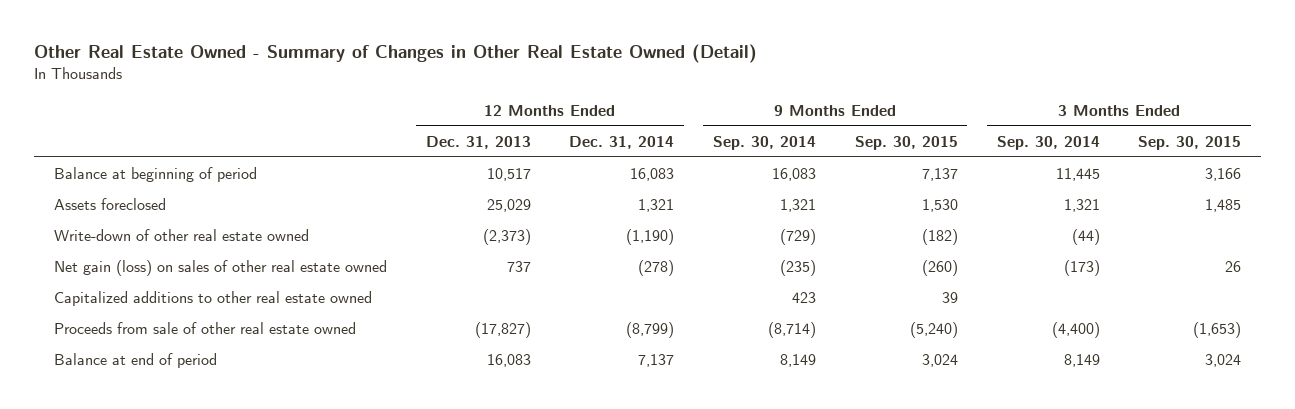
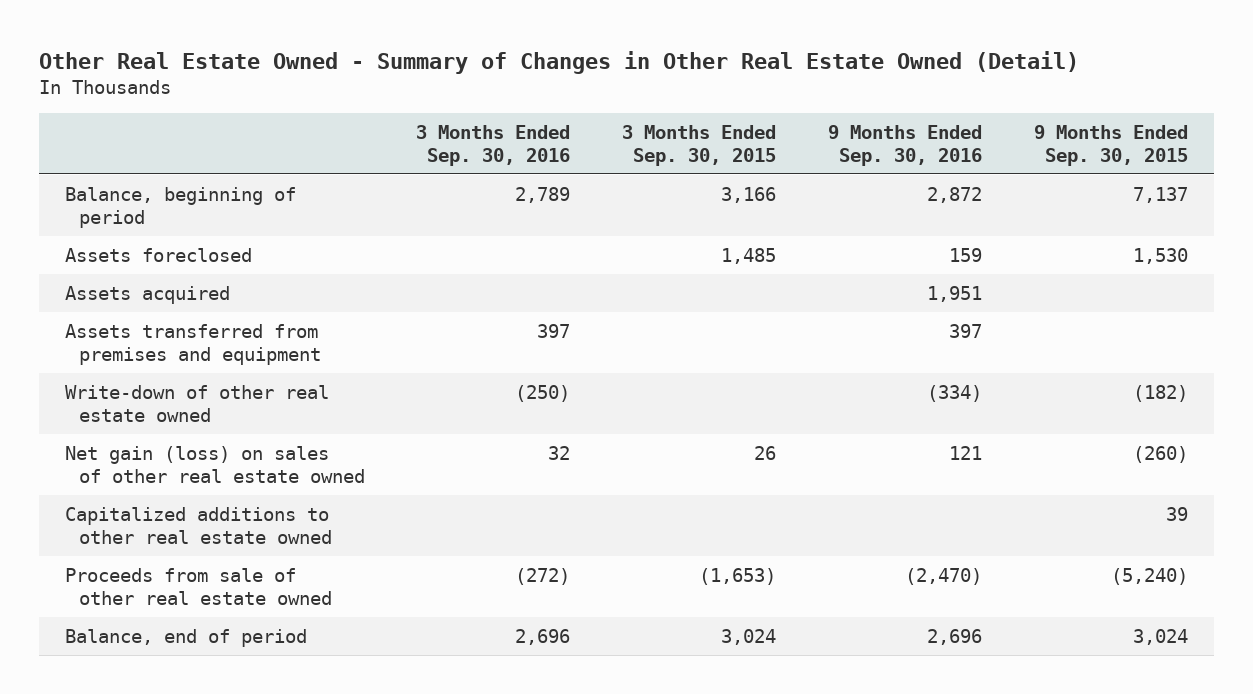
- | 12 Months Ended Dec. 31, 2013 | 12 Months Ended Dec. 31, 2014 | 9 Months Ended Sep. 30, 2014 | 9 Months Ended Sep. 30, 2015 | 3 Months Ended Sep. 30, 2014 | 3 Months Ended Sep. 30, 2015
+ | 3 Months Ended Sep. 30, 2016 | 3 Months Ended Sep. 30, 2015 | 9 Months Ended Sep. 30, 2016 | 9 Months Ended Sep. 30, 2015
- Balance at beginning of period | 10,517 | 16,083 | 16,083 | 7,137 | 11,445 | 3,166
+ Balance, beginning of period | 2,789 | 3,166 | 2,872 | 7,137
+ Assets acquired | | | 1,951 |
+ Assets transferred from premises and equipment | 397 | | 397 |
- Balance at end of period | 16,083 | 7,137 | 8,149 | 3,024 | 8,149 | 3,024
+ Balance, end of period | 2,696 | 3,024 | 2,696 | 3,024

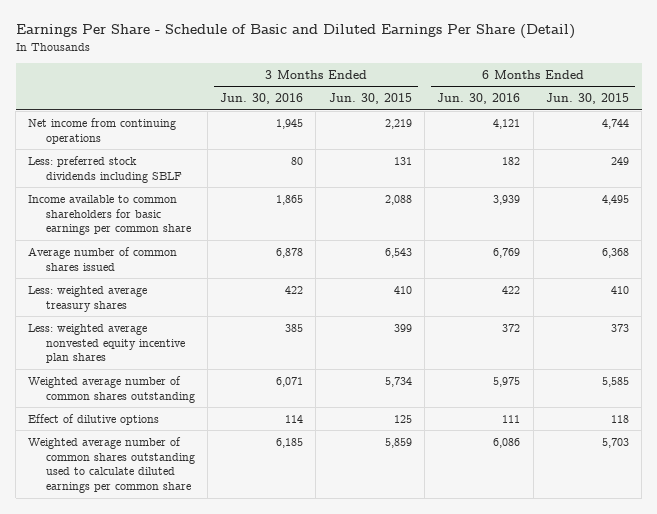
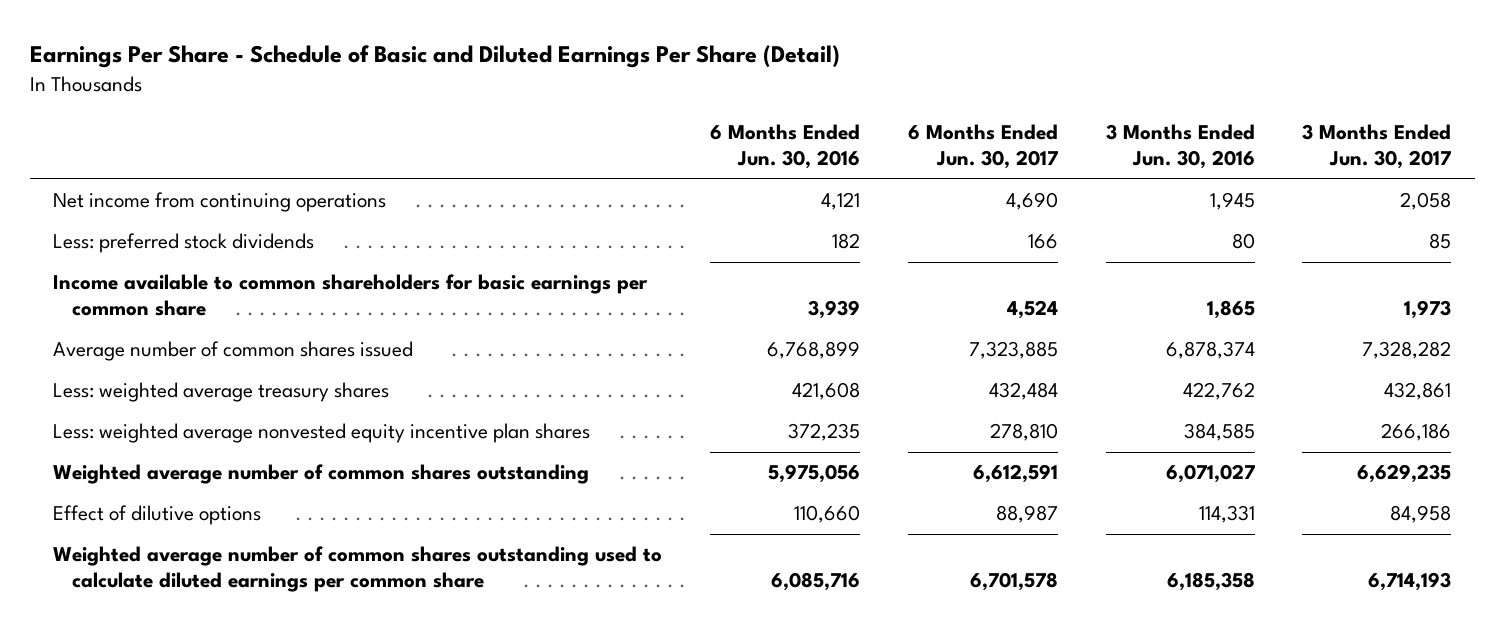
- | 3 Months Ended Jun. 30, 2016 | 3 Months Ended Jun. 30, 2015 | 6 Months Ended Jun. 30, 2016 | 6 Months Ended Jun. 30, 2015
+ | 6 Months Ended Jun. 30, 2016 | 6 Months Ended Jun. 30, 2017 | 3 Months Ended Jun. 30, 2016 | 3 Months Ended Jun. 30, 2017
- Less: preferred stock dividends including SBLF | 80 | 131 | 182 | 249
+ Less: preferred stock dividends | 182 | 166 | 80 | 85
- Average number of common shares issued | 6,878 | 6,543 | 6,769 | 6,368
- Less: weighted average treasury shares | 422 | 410 | 422 | 410
- Less: weighted average nonvested equity incentive plan shares | 385 | 399 | 372 | 373
- Weighted average number of common shares outstanding | 6,071 | 5,734 | 5,975 | 5,585
- Effect of dilutive options | 114 | 125 | 111 | 118
- Weighted average number of common shares outstanding used to calculate diluted earnings per common share | 6,185 | 5,859 | 6,086 | 5,703
+ Average number of common shares issued | 6,768,899 | 7,323,885 | 6,878,374 | 7,328,282
+ Less: weighted average treasury shares | 421,608 | 432,484 | 422,762 | 432,861
+ Less: weighted average nonvested equity incentive plan shares | 372,235 | 278,810 | 384,585 | 266,186
+ Weighted average number of common shares outstanding | 5,975,056 | 6,612,591 | 6,071,027 | 6,629,235
+ Effect of dilutive options | 110,660 | 88,987 | 114,331 | 84,958
+ Weighted average number of common shares outstanding used to calculate diluted earnings per common share | 6,085,716 | 6,701,578 | 6,185,358 | 6,714,193

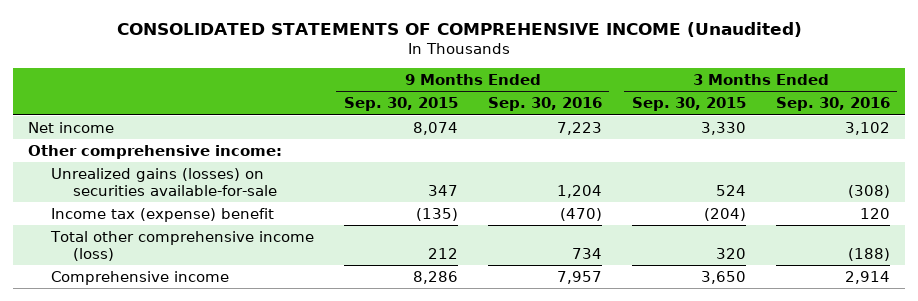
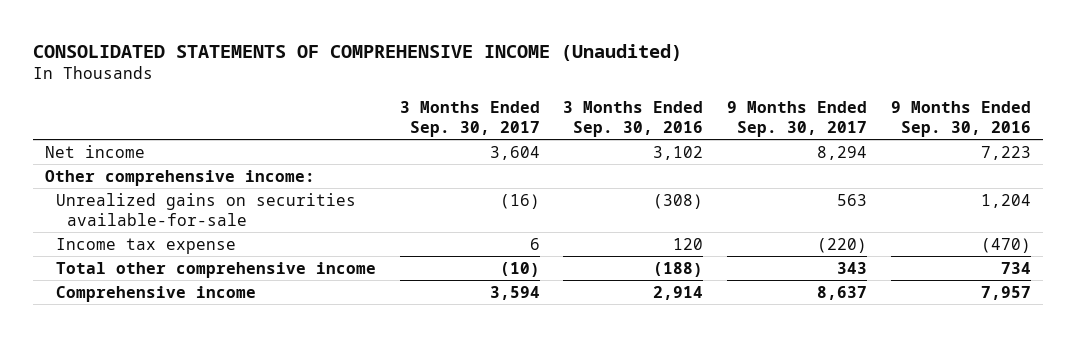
- | 9 Months Ended Sep. 30, 2015 | 9 Months Ended Sep. 30, 2016 | 3 Months Ended Sep. 30, 2015 | 3 Months Ended Sep. 30, 2016
+ | 3 Months Ended Sep. 30, 2017 | 3 Months Ended Sep. 30, 2016 | 9 Months Ended Sep. 30, 2017 | 9 Months Ended Sep. 30, 2016
- Unrealized gains (losses) on securities available-for-sale | 347 | 1,204 | 524 | (308)
- Income tax (expense) benefit | (135) | (470) | (204) | 120
- Total other comprehensive income (loss) | 212 | 734 | 320 | (188)
+ Unrealized gains on securities available-for-sale | (16) | (308) | 563 | 1,204
+ Income tax expense | 6 | 120 | (220) | (470)
+ Total other comprehensive income | (10) | (188) | 343 | 734

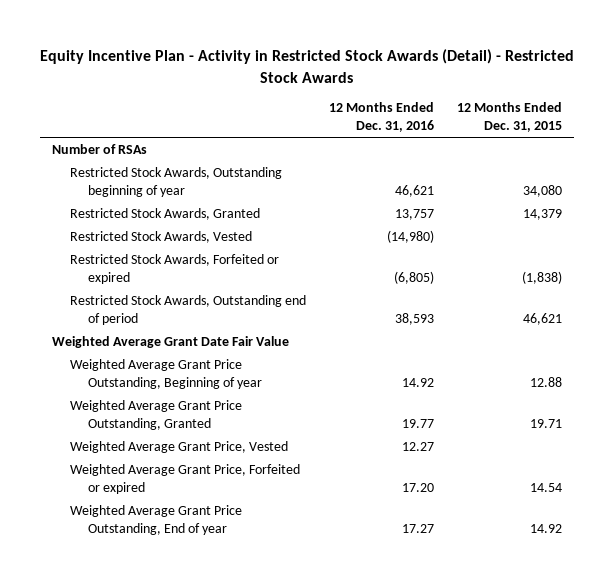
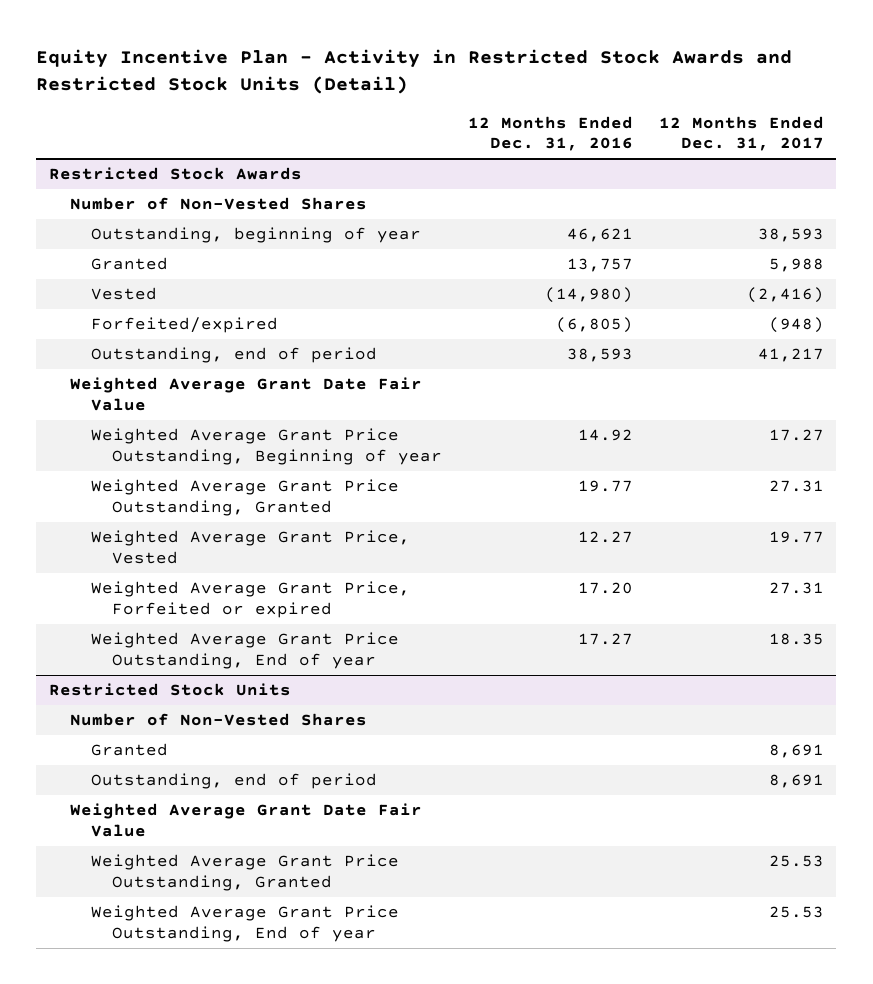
- Equity Incentive Plan - Activity in Restricted Stock Awards (Detail) - Restricted Stock Awards
+ Equity Incentive Plan - Activity in Restricted Stock Awards and Restricted Stock Units (Detail)
- | 12 Months Ended Dec. 31, 2016 | 12 Months Ended Dec. 31, 2015
+ | 12 Months Ended Dec. 31, 2016 | 12 Months Ended Dec. 31, 2017
- Number of RSAs
- Restricted Stock Awards, Outstanding beginning of year | 46,621 | 34,080
- Restricted Stock Awards, Granted | 13,757 | 14,379
- Restricted Stock Awards, Vested | (14,980) |
- Restricted Stock Awards, Forfeited or expired | (6,805) | (1,838)
- Restricted Stock Awards, Outstanding end of period | 38,593 | 46,621
+ Restricted Stock Awards
+ Number of Non-Vested Shares
+ Outstanding, beginning of year | 46,621 | 38,593
+ Granted | 13,757 | 5,988
+ Vested | (14,980) | (2,416)
+ Forfeited/expired | (6,805) | (948)
+ Outstanding, end of period | 38,593 | 41,217
+ Restricted Stock Units
+ Number of Non-Vested Shares
+ Granted | | 8,691
+ Outstanding, end of period | | 8,691
+ Weighted Average Grant Date Fair Value
+ Weighted Average Grant Price Outstanding, Granted | | 25.53
+ Weighted Average Grant Price Outstanding, End of year | | 25.53

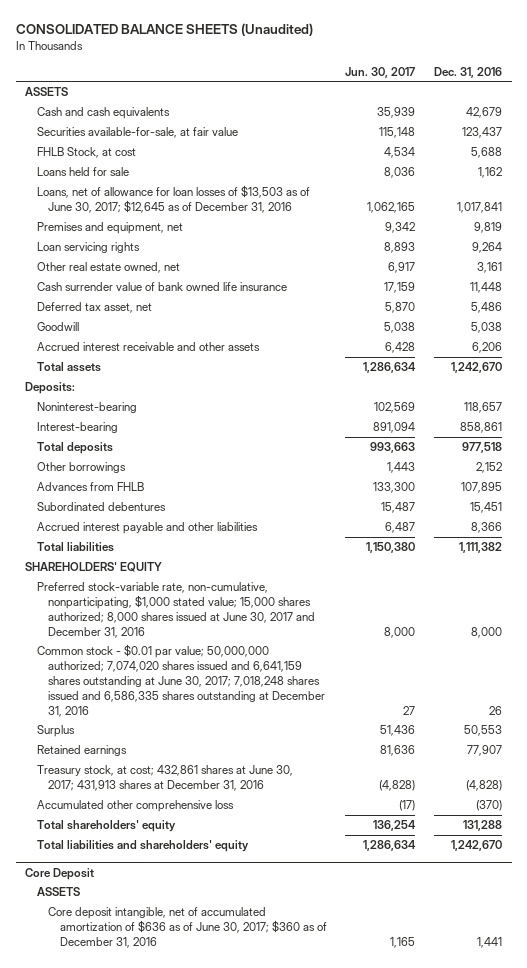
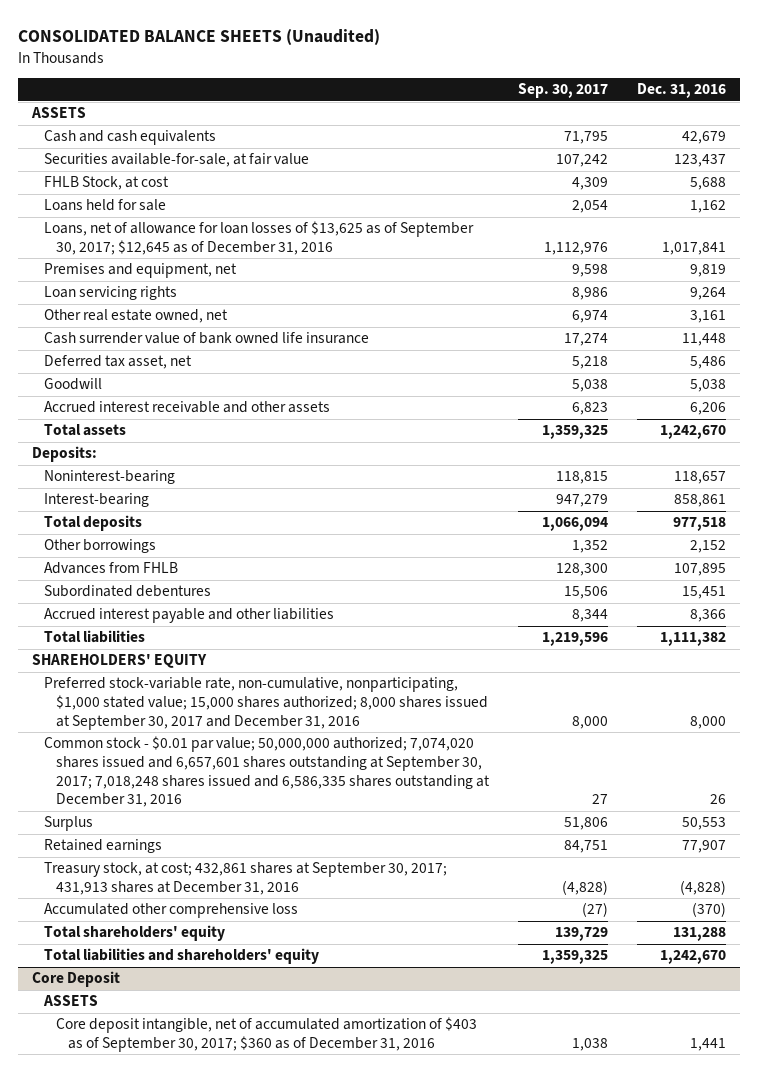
- | Jun. 30, 2017 | Dec. 31, 2016
+ | Sep. 30, 2017 | Dec. 31, 2016
- Loans, net of allowance for loan losses of $13,503 as of June 30, 2017; $12,645 as of December 31, 2016 | 1,062,165 | 1,017,841
+ Loans, net of allowance for loan losses of $13,625 as of September 30, 2017; $12,645 as of December 31, 2016 | 1,112,976 | 1,017,841
- Preferred stock-variable rate, non-cumulative, nonparticipating, $1,000 stated value; 15,000 shares authorized; 8,000 shares issued at June 30, 2017 and December 31, 2016 | 8,000 | 8,000
- Common stock - $0.01 par value; 50,000,000 authorized; 7,074,020 shares issued and 6,641,159 shares outstanding at June 30, 2017; 7,018,248 shares issued and 6,586,335 shares outstanding at December 31, 2016 | 27 | 26
+ Preferred stock-variable rate, non-cumulative, nonparticipating, $1,000 stated value; 15,000 shares authorized; 8,000 shares issued at September 30, 2017 and December 31, 2016 | 8,000 | 8,000
+ Common stock - $0.01 par value; 50,000,000 authorized; 7,074,020 shares issued and 6,657,601 shares outstanding at September 30, 2017; 7,018,248 shares issued and 6,586,335 shares outstanding at December 31, 2016 | 27 | 26
- Treasury stock, at cost; 432,861 shares at June 30, 2017; 431,913 shares at December 31, 2016 | (4,828) | (4,828)
+ Treasury stock, at cost; 432,861 shares at September 30, 2017; 431,913 shares at December 31, 2016 | (4,828) | (4,828)
@ Core Deposit
- Core deposit intangible, net of accumulated amortization of $636 as of June 30, 2017; $360 as of December 31, 2016 | 1,165 | 1,441
+ Core deposit intangible, net of accumulated amortization of $403 as of September 30, 2017; $360 as of December 31, 2016 | 1,038 | 1,441

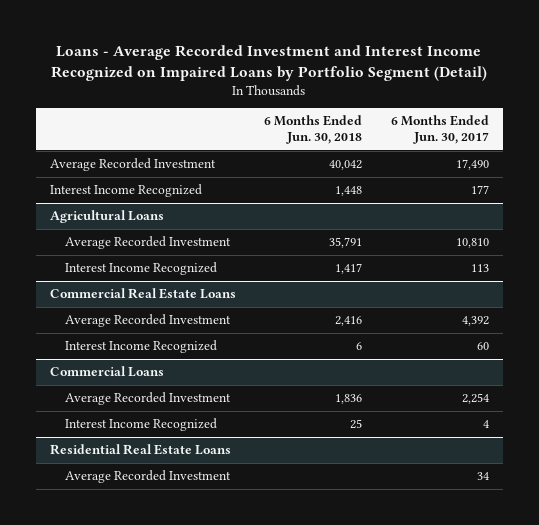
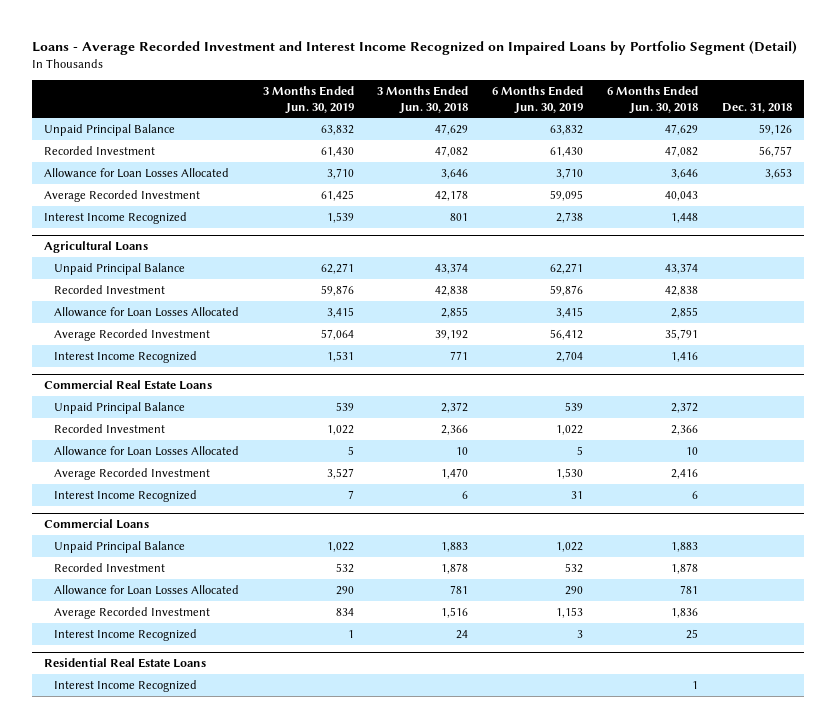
- | 6 Months Ended Jun. 30, 2018 | 6 Months Ended Jun. 30, 2017
+ | 3 Months Ended Jun. 30, 2019 | 3 Months Ended Jun. 30, 2018 | 6 Months Ended Jun. 30, 2019 | 6 Months Ended Jun. 30, 2018 | Dec. 31, 2018
- Average Recorded Investment | 40,042 | 17,490
+ Unpaid Principal Balance | 63,832 | 47,629 | 63,832 | 47,629 | 59,126
+ Recorded Investment | 61,430 | 47,082 | 61,430 | 47,082 | 56,757
+ Allowance for Loan Losses Allocated | 3,710 | 3,646 | 3,710 | 3,646 | 3,653
+ Average Recorded Investment | 61,425 | 42,178 | 59,095 | 40,043 |
@ Agricultural Loans
+ Unpaid Principal Balance | 62,271 | 43,374 | 62,271 | 43,374 |
+ Recorded Investment | 59,876 | 42,838 | 59,876 | 42,838 |
+ Allowance for Loan Losses Allocated | 3,415 | 2,855 | 3,415 | 2,855 |
- Interest Income Recognized | 1,417 | 113
+ Interest Income Recognized | 1,531 | 771 | 2,704 | 1,416 |
@ Commercial Real Estate Loans
+ Unpaid Principal Balance | 539 | 2,372 | 539 | 2,372 |
+ Recorded Investment | 1,022 | 2,366 | 1,022 | 2,366 |
+ Allowance for Loan Losses Allocated | 5 | 10 | 5 | 10 |
@ Commercial Loans
+ Unpaid Principal Balance | 1,022 | 1,883 | 1,022 | 1,883 |
+ Recorded Investment | 532 | 1,878 | 532 | 1,878 |
+ Allowance for Loan Losses Allocated | 290 | 781 | 290 | 781 |
@ Residential Real Estate Loans
- Average Recorded Investment | | 34
+ Interest Income Recognized | | | | 1 |

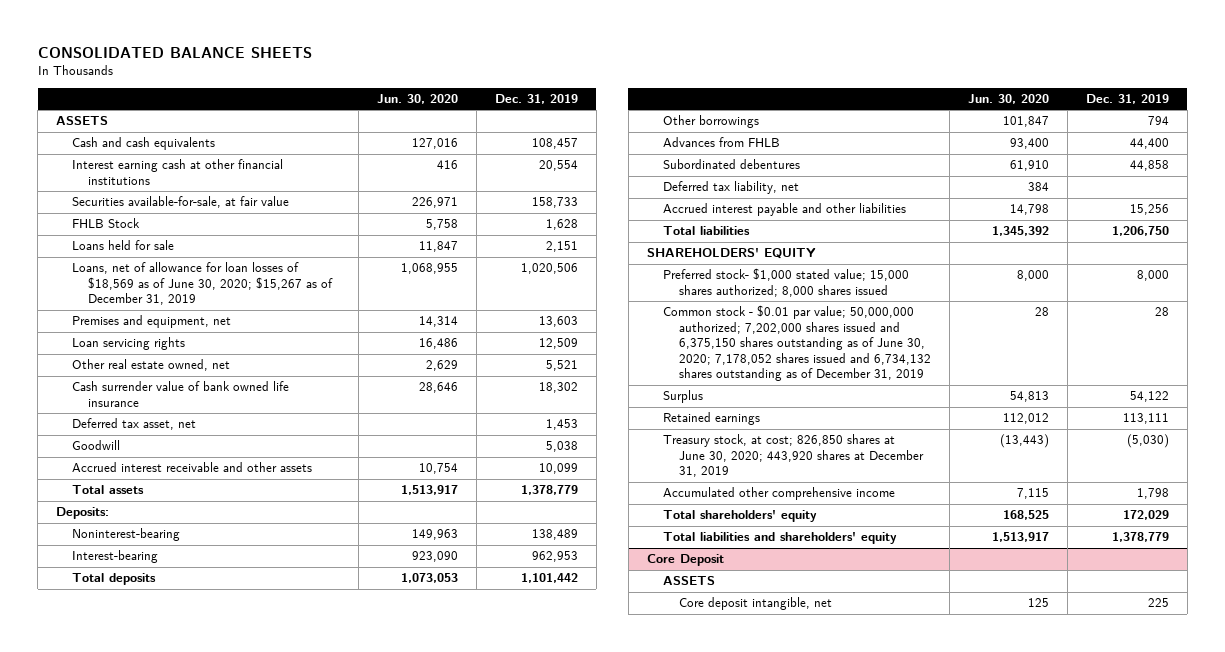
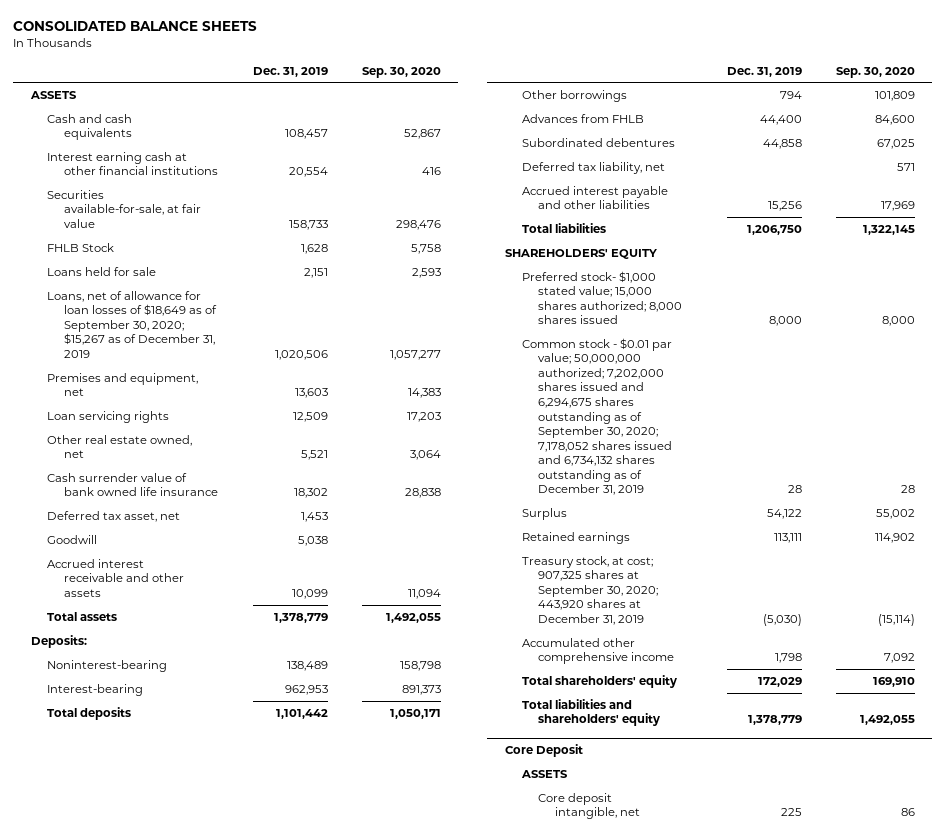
- | Jun. 30, 2020 | Dec. 31, 2019
+ | Dec. 31, 2019 | Sep. 30, 2020
- Loans, net of allowance for loan losses of $18,569 as of June 30, 2020; $15,267 as of December 31, 2019 | 1,068,955 | 1,020,506
+ Loans, net of allowance for loan losses of $18,649 as of September 30, 2020; $15,267 as of December 31, 2019 | 1,020,506 | 1,057,277
- Common stock - $0.01 par value; 50,000,000 authorized; 7,202,000 shares issued and 6,375,150 shares outstanding as of June 30, 2020; 7,178,052 shares issued and 6,734,132 shares outstanding as of December 31, 2019 | 28 | 28
+ Common stock - $0.01 par value; 50,000,000 authorized; 7,202,000 shares issued and 6,294,675 shares outstanding as of September 30, 2020; 7,178,052 shares issued and 6,734,132 shares outstanding as of December 31, 2019 | 28 | 28
- Treasury stock, at cost; 826,850 shares at June 30, 2020; 443,920 shares at December 31, 2019 | (13,443) | (5,030)
+ Treasury stock, at cost; 907,325 shares at September 30, 2020; 443,920 shares at December 31, 2019 | (5,030) | (15,114)

